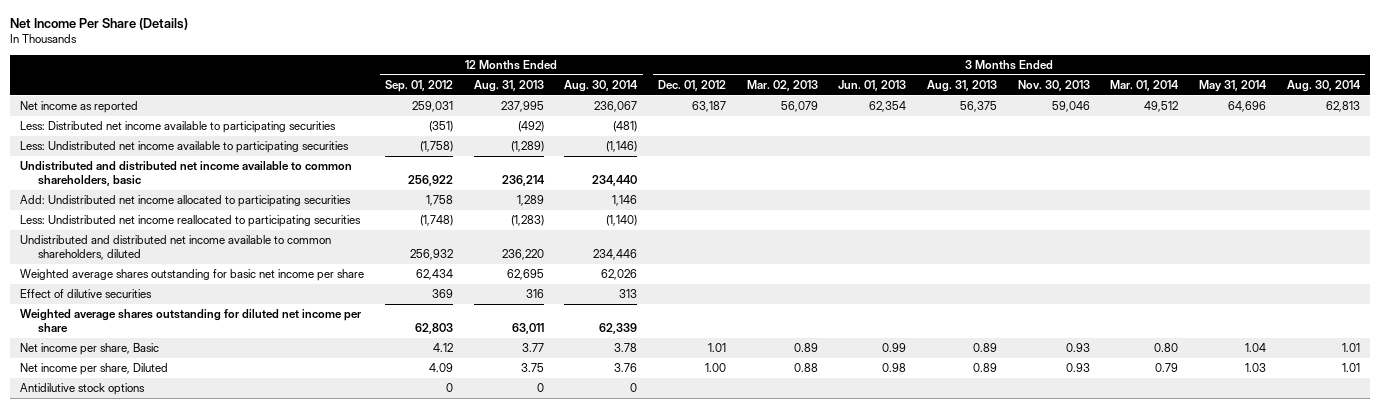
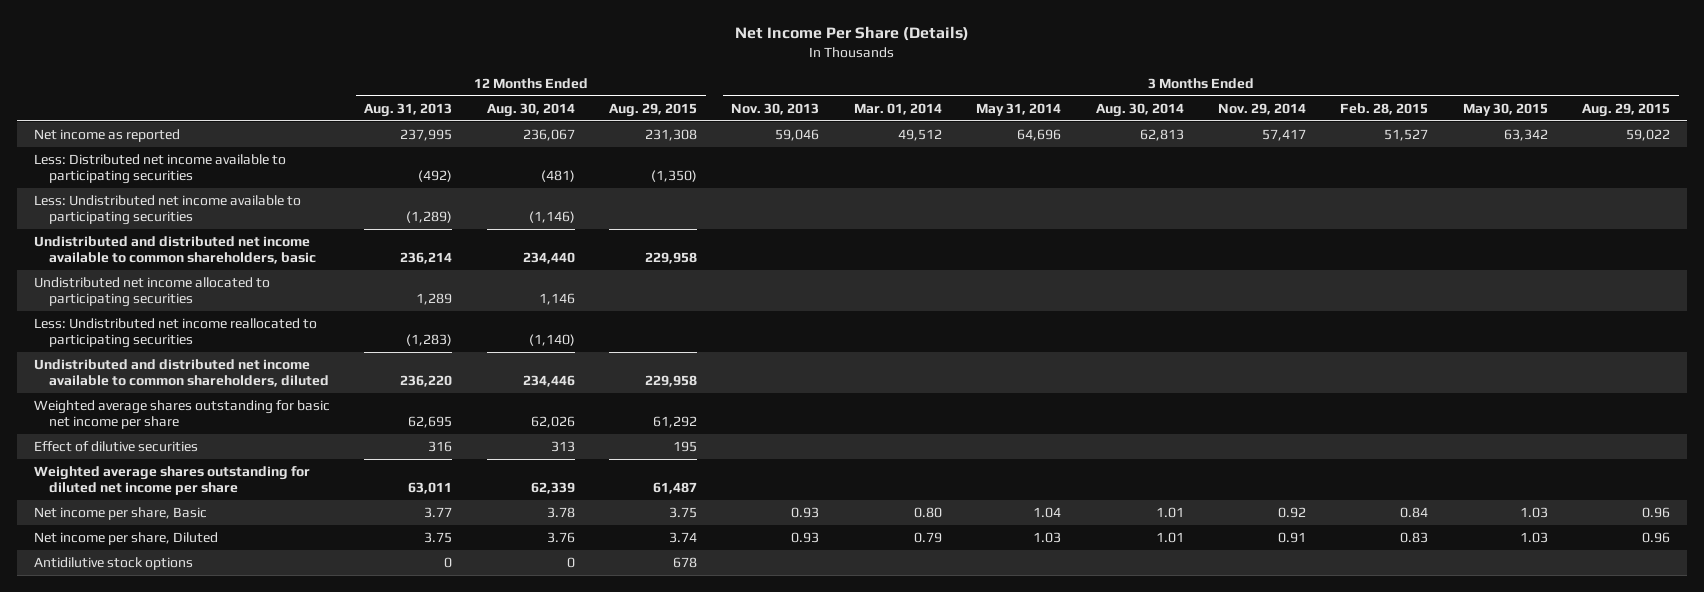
- | 12 Months Ended Sep. 01, 2012 | 12 Months Ended Aug. 31, 2013 | 12 Months Ended Aug. 30, 2014 | 3 Months Ended Dec. 01, 2012 | 3 Months Ended Mar. 02, 2013 | 3 Months Ended Jun. 01, 2013 | 3 Months Ended Aug. 31, 2013 | 3 Months Ended Nov. 30, 2013 | 3 Months Ended Mar. 01, 2014 | 3 Months Ended May 31, 2014 | 3 Months Ended Aug. 30, 2014
+ | 12 Months Ended Aug. 31, 2013 | 12 Months Ended Aug. 30, 2014 | 12 Months Ended Aug. 29, 2015 | 3 Months Ended Nov. 30, 2013 | 3 Months Ended Mar. 01, 2014 | 3 Months Ended May 31, 2014 | 3 Months Ended Aug. 30, 2014 | 3 Months Ended Nov. 29, 2014 | 3 Months Ended Feb. 28, 2015 | 3 Months Ended May 30, 2015 | 3 Months Ended Aug. 29, 2015
- Add: Undistributed net income allocated to participating securities | 1,758 | 1,289 | 1,146 | | | | | | | |
+ Undistributed net income allocated to participating securities | 1,289 | 1,146 | | | | | | | | |

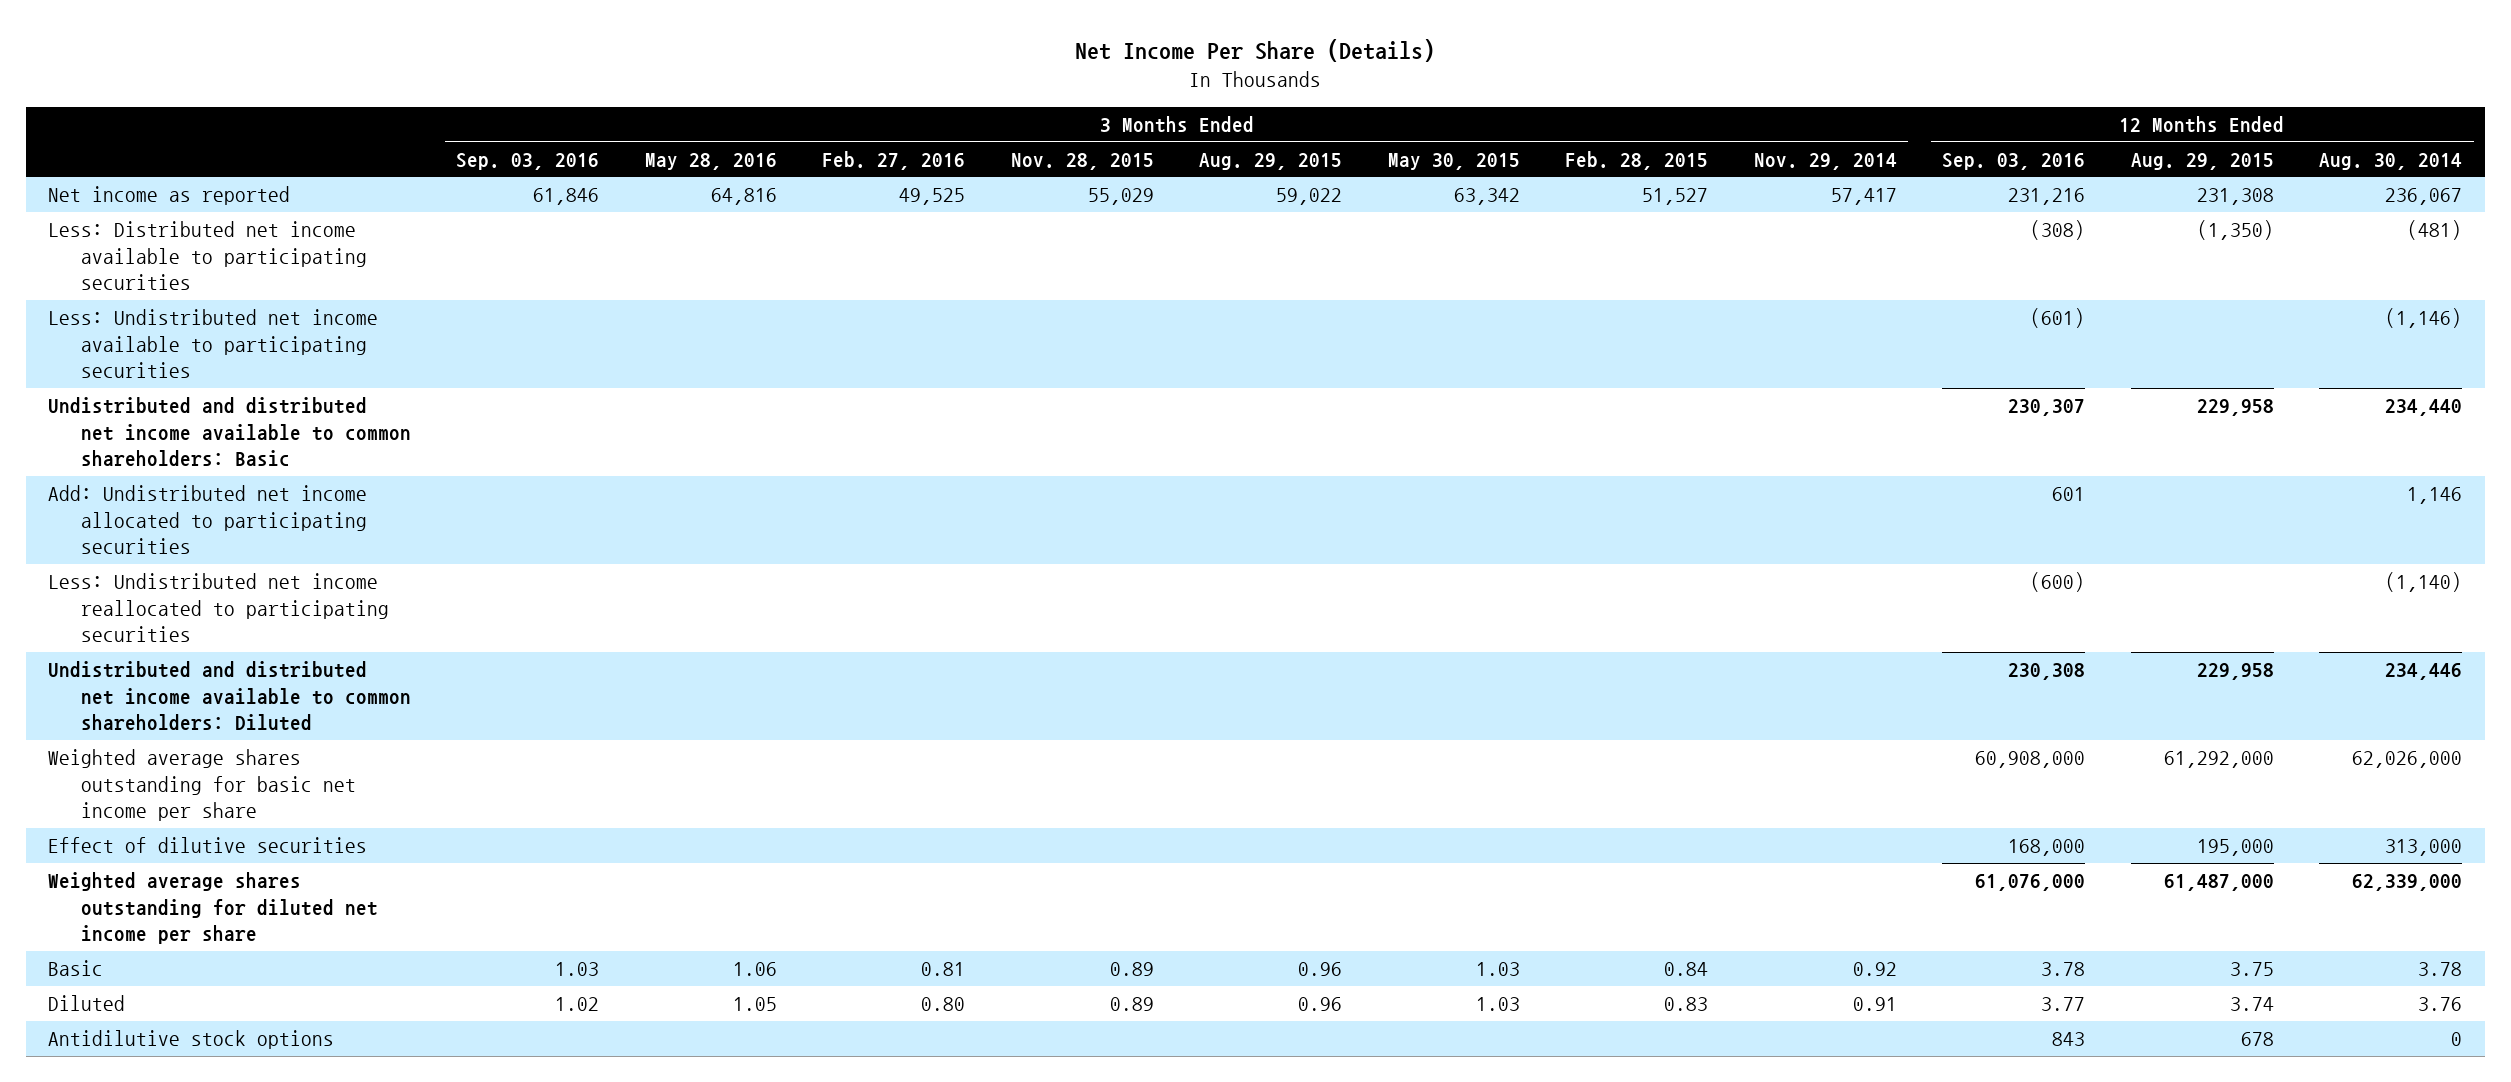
- | 12 Months Ended Aug. 31, 2013 | 12 Months Ended Aug. 30, 2014 | 12 Months Ended Aug. 29, 2015 | 3 Months Ended Nov. 30, 2013 | 3 Months Ended Mar. 01, 2014 | 3 Months Ended May 31, 2014 | 3 Months Ended Aug. 30, 2014 | 3 Months Ended Nov. 29, 2014 | 3 Months Ended Feb. 28, 2015 | 3 Months Ended May 30, 2015 | 3 Months Ended Aug. 29, 2015
+ | 3 Months Ended Sep. 03, 2016 | 3 Months Ended May 28, 2016 | 3 Months Ended Feb. 27, 2016 | 3 Months Ended Nov. 28, 2015 | 3 Months Ended Aug. 29, 2015 | 3 Months Ended May 30, 2015 | 3 Months Ended Feb. 28, 2015 | 3 Months Ended Nov. 29, 2014 | 12 Months Ended Sep. 03, 2016 | 12 Months Ended Aug. 29, 2015 | 12 Months Ended Aug. 30, 2014
- Undistributed and distributed net income available to common shareholders, basic | 236,214 | 234,440 | 229,958 | | | | | | | |
- Undistributed net income allocated to participating securities | 1,289 | 1,146 | | | | | | | | |
+ Undistributed and distributed net income available to common shareholders: Basic | | | | | | | | | 230,307 | 229,958 | 234,440
+ Add: Undistributed net income allocated to participating securities | | | | | | | | | 601 | | 1,146
- Undistributed and distributed net income available to common shareholders, diluted | 236,220 | 234,446 | 229,958 | | | | | | | |
- Weighted average shares outstanding for basic net income per share | 62,695 | 62,026 | 61,292 | | | | | | | |
- Effect of dilutive securities | 316 | 313 | 195 | | | | | | | |
- Weighted average shares outstanding for diluted net income per share | 63,011 | 62,339 | 61,487 | | | | | | | |
- Net income per share, Basic | 3.77 | 3.78 | 3.75 | 0.93 | 0.80 | 1.04 | 1.01 | 0.92 | 0.84 | 1.03 | 0.96
- Net income per share, Diluted | 3.75 | 3.76 | 3.74 | 0.93 | 0.79 | 1.03 | 1.01 | 0.91 | 0.83 | 1.03 | 0.96
+ Undistributed and distributed net income available to common shareholders: Diluted | | | | | | | | | 230,308 | 229,958 | 234,446
+ Weighted average shares outstanding for basic net income per share | | | | | | | | | 60,908,000 | 61,292,000 | 62,026,000
+ Effect of dilutive securities | | | | | | | | | 168,000 | 195,000 | 313,000
+ Weighted average shares outstanding for diluted net income per share | | | | | | | | | 61,076,000 | 61,487,000 | 62,339,000
+ Basic | 1.03 | 1.06 | 0.81 | 0.89 | 0.96 | 1.03 | 0.84 | 0.92 | 3.78 | 3.75 | 3.78
+ Diluted | 1.02 | 1.05 | 0.80 | 0.89 | 0.96 | 1.03 | 0.83 | 0.91 | 3.77 | 3.74 | 3.76

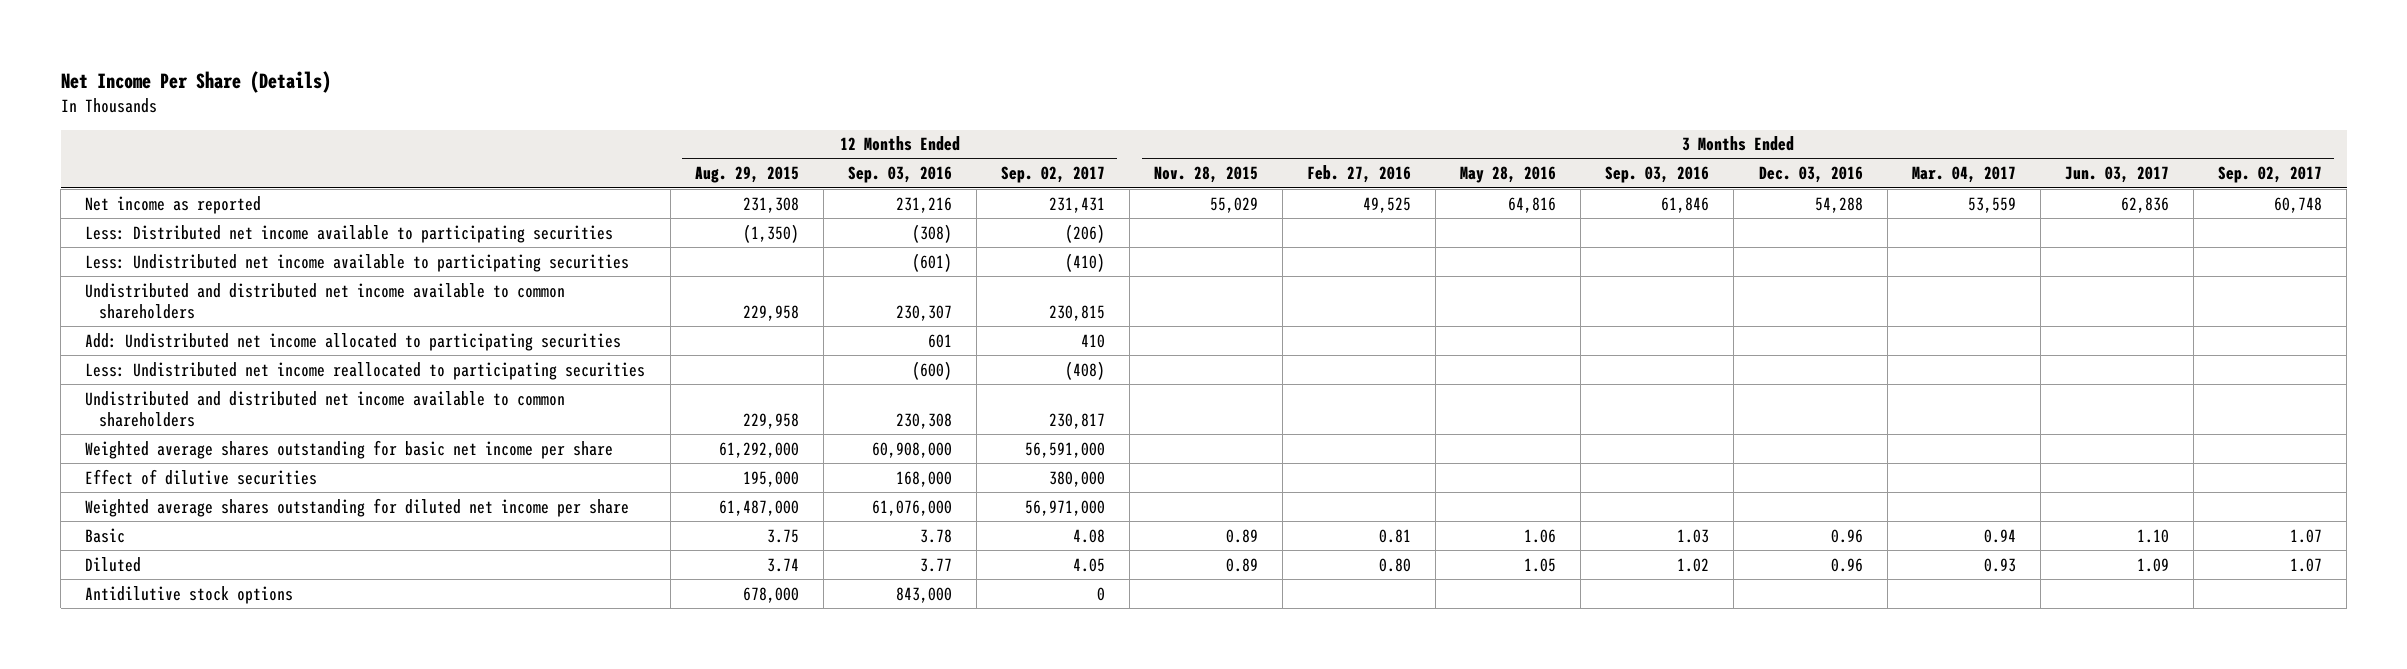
- | 3 Months Ended Sep. 03, 2016 | 3 Months Ended May 28, 2016 | 3 Months Ended Feb. 27, 2016 | 3 Months Ended Nov. 28, 2015 | 3 Months Ended Aug. 29, 2015 | 3 Months Ended May 30, 2015 | 3 Months Ended Feb. 28, 2015 | 3 Months Ended Nov. 29, 2014 | 12 Months Ended Sep. 03, 2016 | 12 Months Ended Aug. 29, 2015 | 12 Months Ended Aug. 30, 2014
+ | 12 Months Ended Aug. 29, 2015 | 12 Months Ended Sep. 03, 2016 | 12 Months Ended Sep. 02, 2017 | 3 Months Ended Nov. 28, 2015 | 3 Months Ended Feb. 27, 2016 | 3 Months Ended May 28, 2016 | 3 Months Ended Sep. 03, 2016 | 3 Months Ended Dec. 03, 2016 | 3 Months Ended Mar. 04, 2017 | 3 Months Ended Jun. 03, 2017 | 3 Months Ended Sep. 02, 2017
- Undistributed and distributed net income available to common shareholders: Basic | | | | | | | | | 230,307 | 229,958 | 234,440
+ Undistributed and distributed net income available to common shareholders | 229,958 | 230,307 | 230,815 | | | | | | | |
- Undistributed and distributed net income available to common shareholders: Diluted | | | | | | | | | 230,308 | 229,958 | 234,446
+ Undistributed and distributed net income available to common shareholders | 229,958 | 230,308 | 230,817 | | | | | | | |
- Antidilutive stock options | | | | | | | | | 843 | 678 | 0
+ Antidilutive stock options | 678,000 | 843,000 | 0 | | | | | | | |

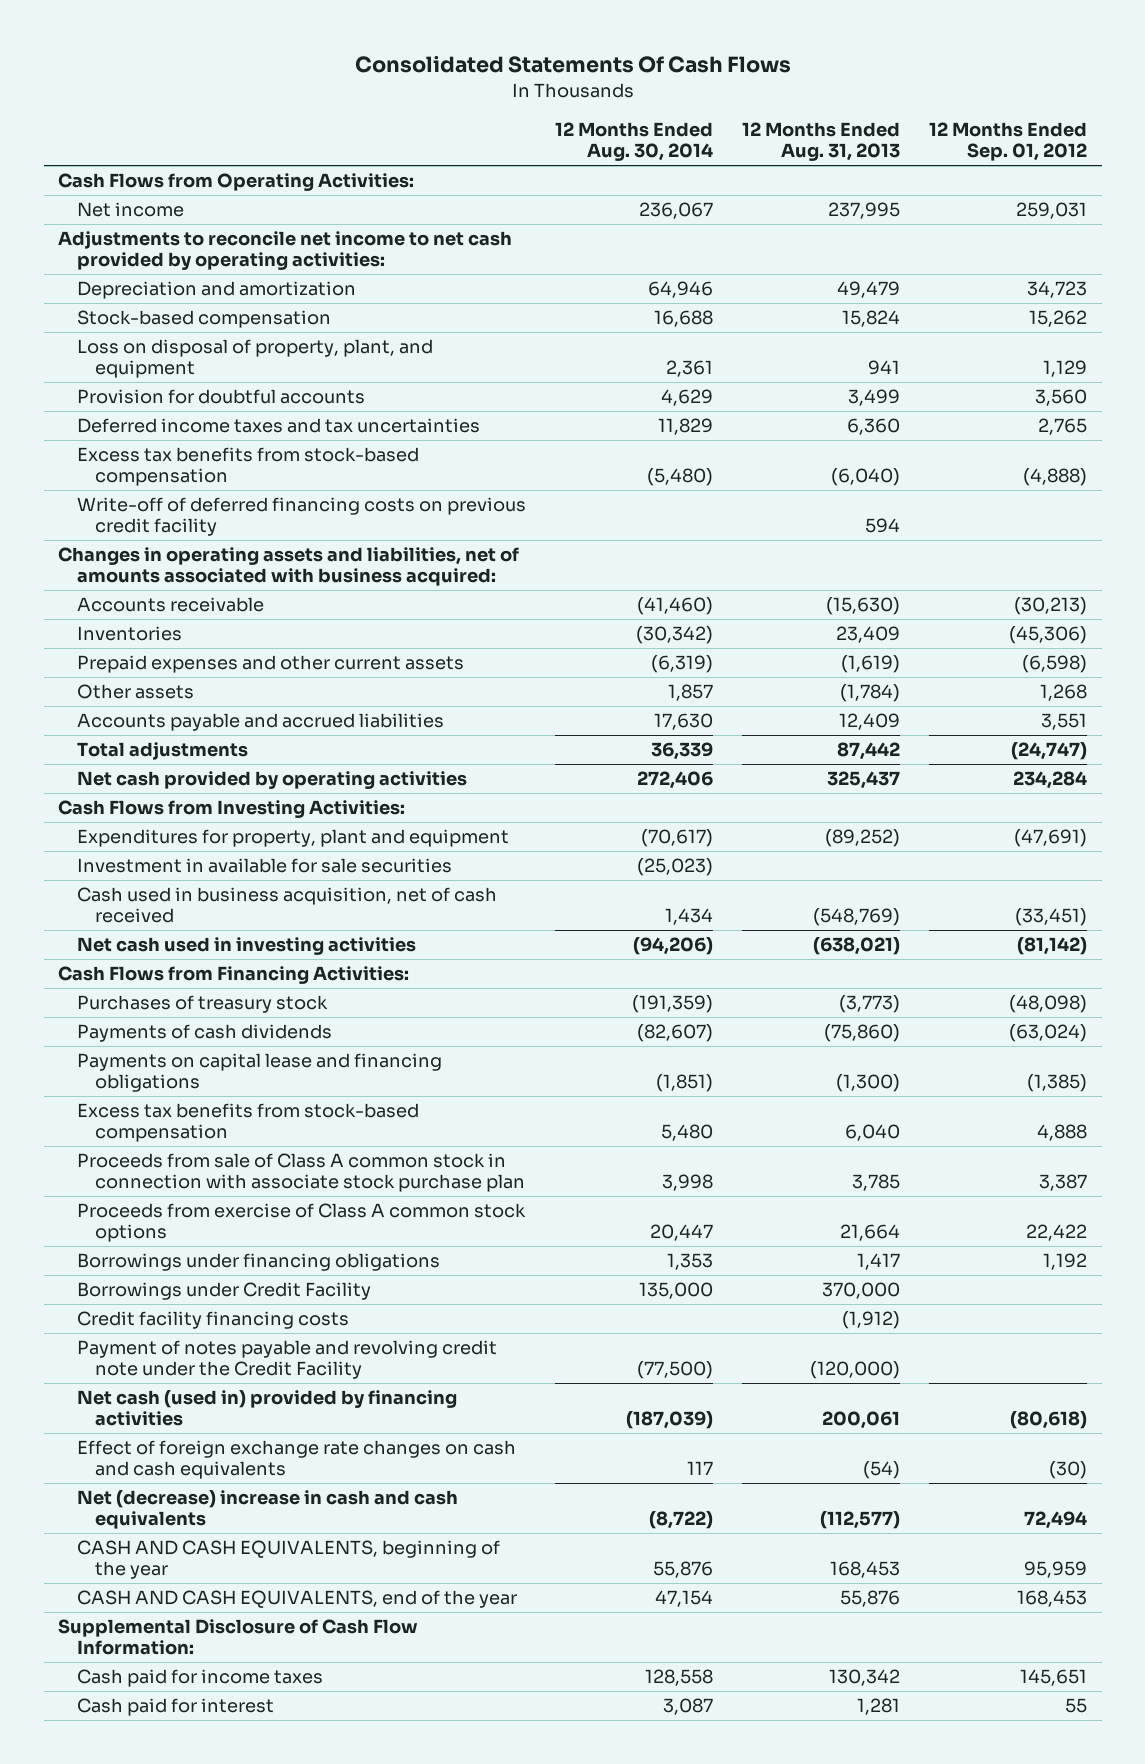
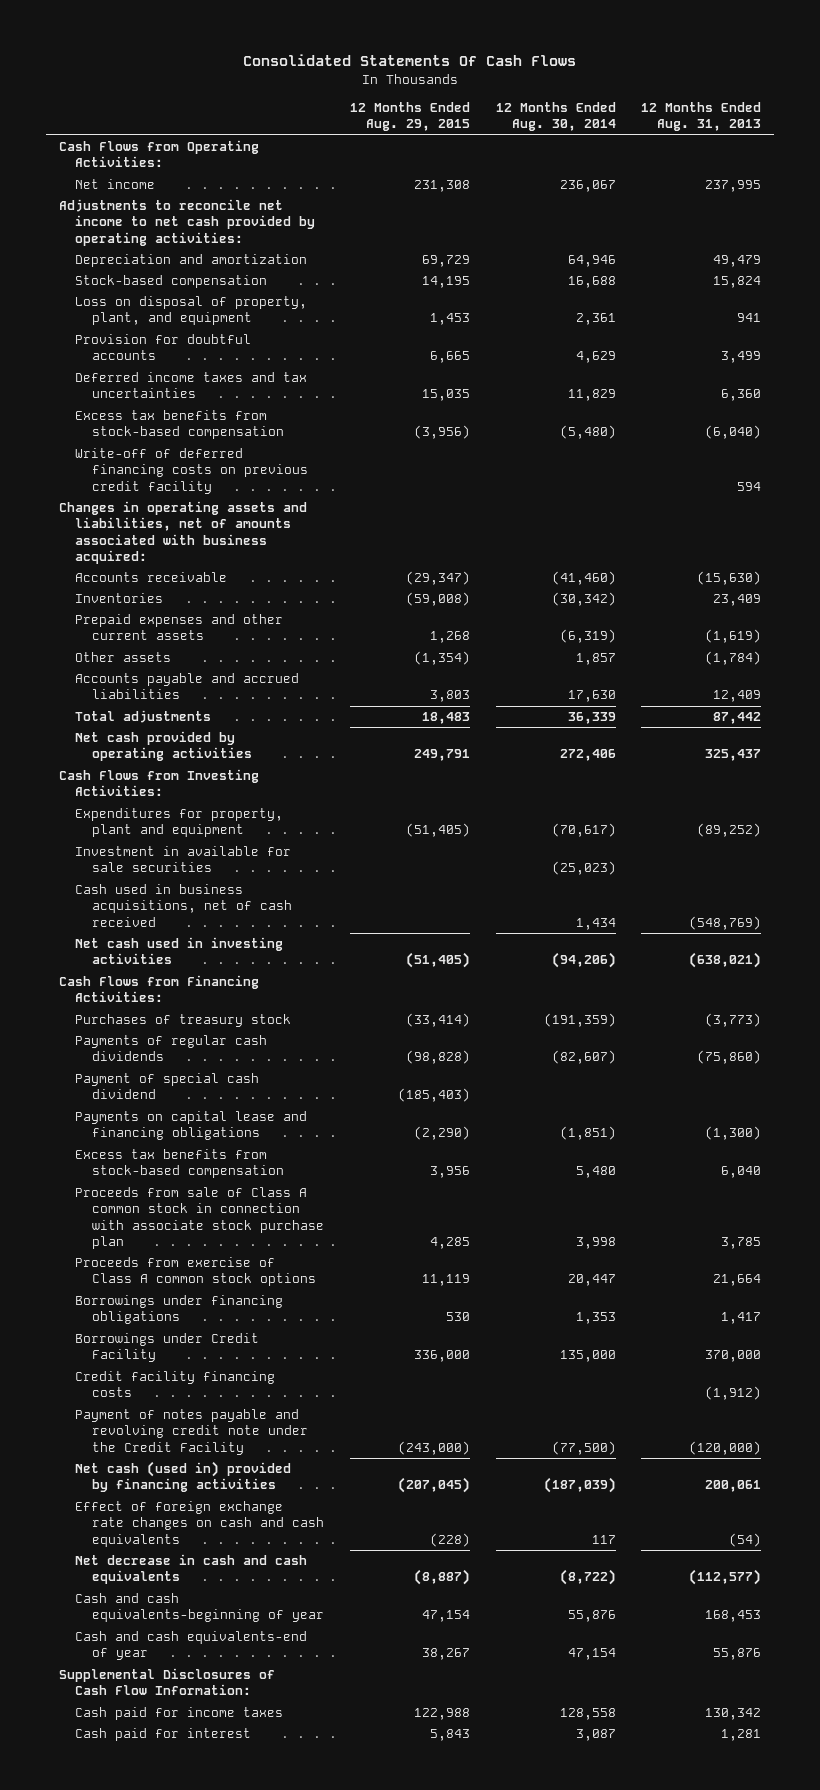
- | 12 Months Ended Aug. 30, 2014 | 12 Months Ended Aug. 31, 2013 | 12 Months Ended Sep. 01, 2012
+ | 12 Months Ended Aug. 29, 2015 | 12 Months Ended Aug. 30, 2014 | 12 Months Ended Aug. 31, 2013
- Cash used in business acquisition, net of cash received | 1,434 | (548,769) | (33,451)
+ Cash used in business acquisitions, net of cash received | | 1,434 | (548,769)
- Payments of cash dividends | (82,607) | (75,860) | (63,024)
+ Payments of regular cash dividends | (98,828) | (82,607) | (75,860)
+ Payment of special cash dividend | (185,403) | |
- Net (decrease) increase in cash and cash equivalents | (8,722) | (112,577) | 72,494
- CASH AND CASH EQUIVALENTS, beginning of the year | 55,876 | 168,453 | 95,959
- CASH AND CASH EQUIVALENTS, end of the year | 47,154 | 55,876 | 168,453
- Supplemental Disclosure of Cash Flow Information:
+ Net decrease in cash and cash equivalents | (8,887) | (8,722) | (112,577)
+ Cash and cash equivalents-beginning of year | 47,154 | 55,876 | 168,453
+ Cash and cash equivalents-end of year | 38,267 | 47,154 | 55,876
+ Supplemental Disclosures of Cash Flow Information:

